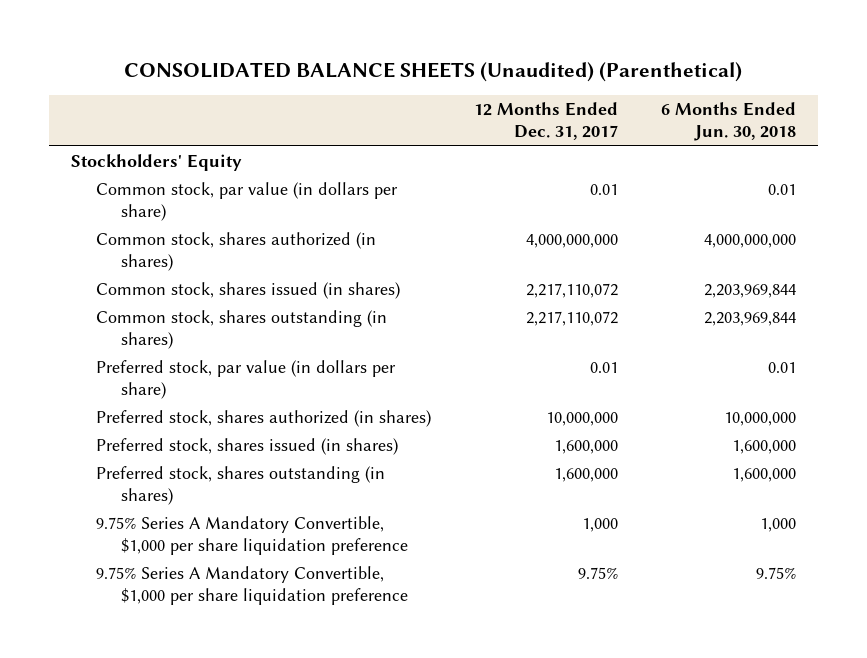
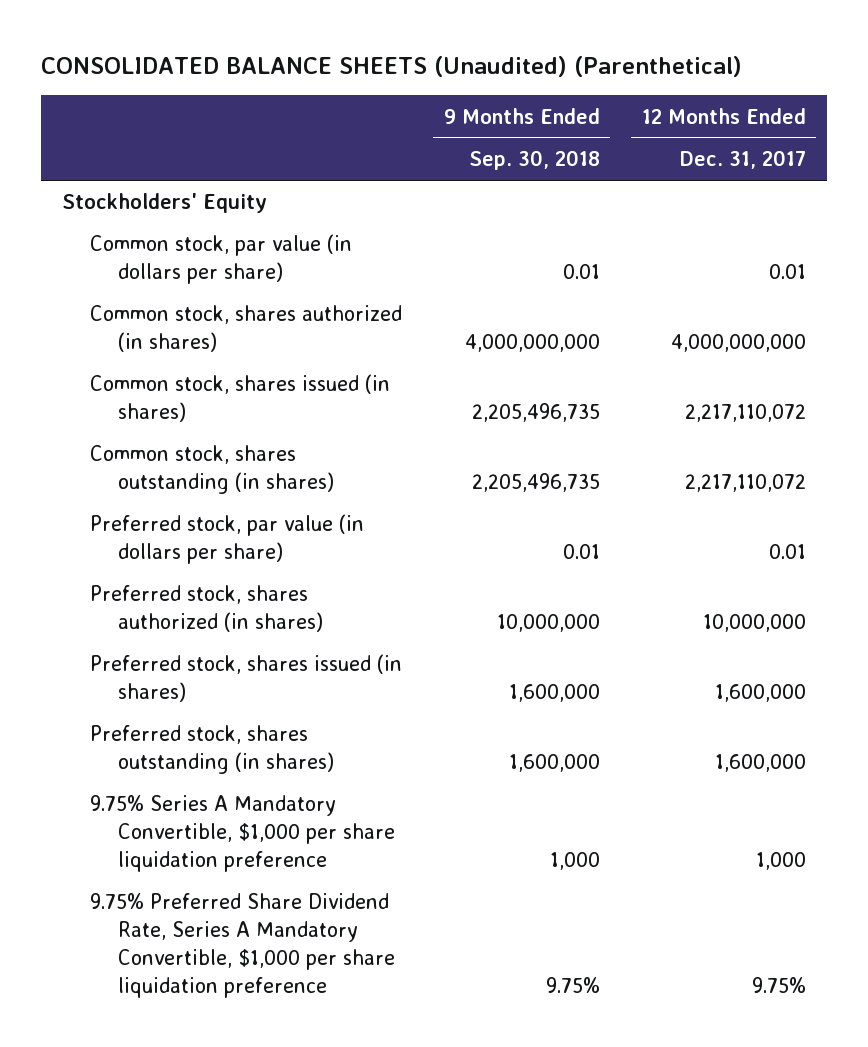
- | 12 Months Ended Dec. 31, 2017 | 6 Months Ended Jun. 30, 2018
+ | 9 Months Ended Sep. 30, 2018 | 12 Months Ended Dec. 31, 2017
- 9.75% Series A Mandatory Convertible, $1,000 per share liquidation preference | 9.75% | 9.75%
+ 9.75% Preferred Share Dividend Rate, Series A Mandatory Convertible, $1,000 per share liquidation preference | 9.75% | 9.75%

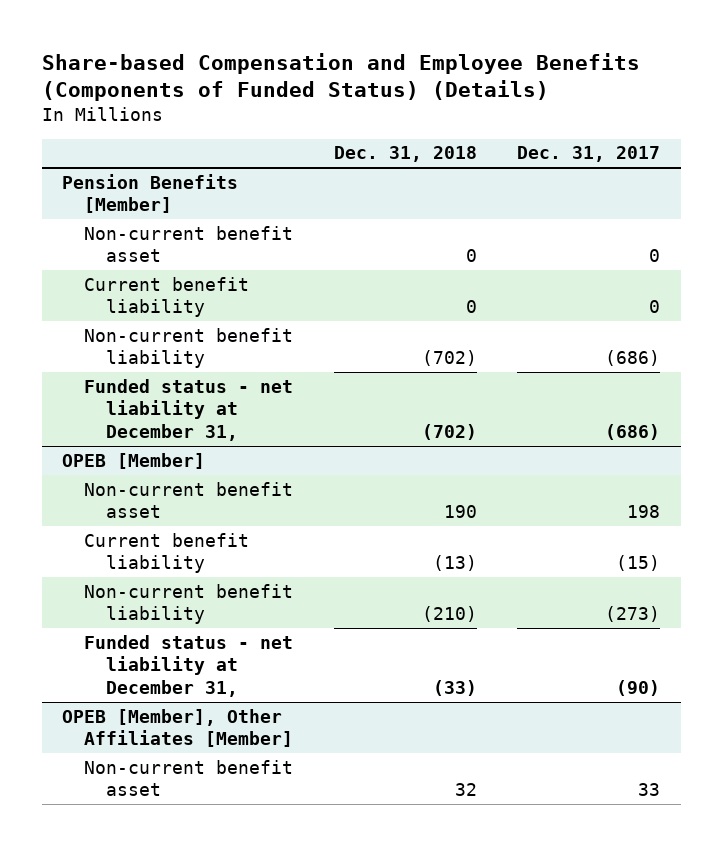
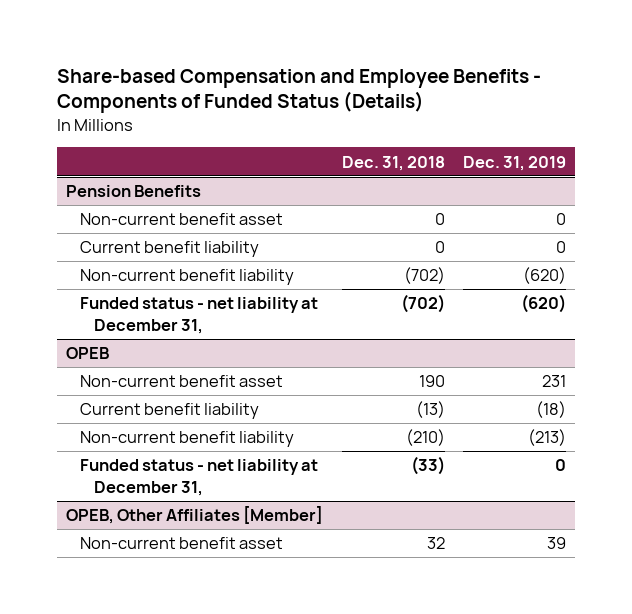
- Share-based Compensation and Employee Benefits (Components of Funded Status) (Details)
+ Share-based Compensation and Employee Benefits - Components of Funded Status (Details)
- | Dec. 31, 2018 | Dec. 31, 2017
+ | Dec. 31, 2018 | Dec. 31, 2019
- Pension Benefits [Member]
+ Pension Benefits
- OPEB [Member]
+ OPEB
- OPEB [Member], Other Affiliates [Member]
+ OPEB, Other Affiliates [Member]

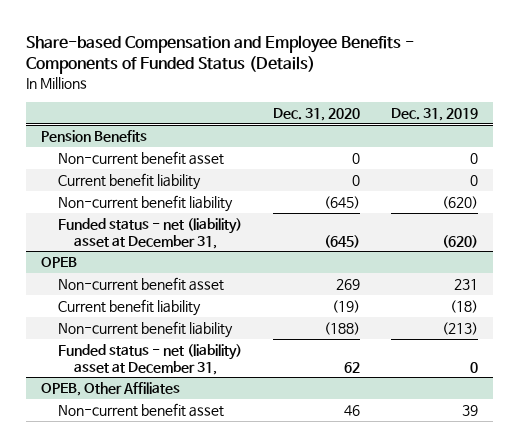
- | Dec. 31, 2018 | Dec. 31, 2019
+ | Dec. 31, 2020 | Dec. 31, 2019
@ Pension Benefits
- Funded status - net liability at December 31, | (702) | (620)
+ Funded status - net (liability) asset at December 31, | (645) | (620)
@ OPEB
- Funded status - net liability at December 31, | (33) | 0
- OPEB, Other Affiliates [Member]
@ OPEB
+ Funded status - net (liability) asset at December 31, | 62 | 0
+ OPEB, Other Affiliates

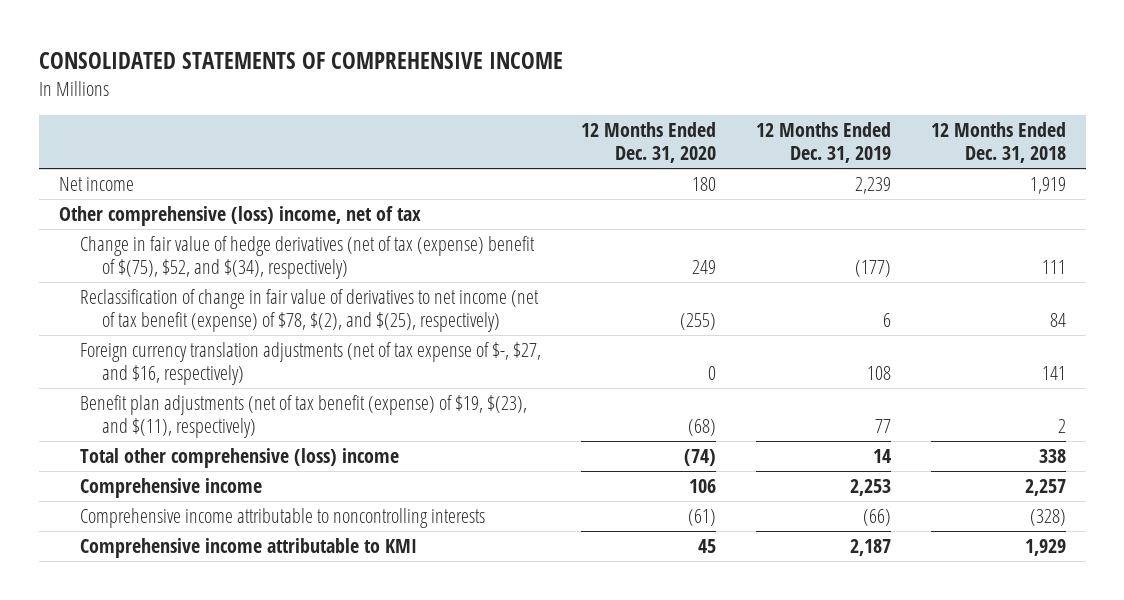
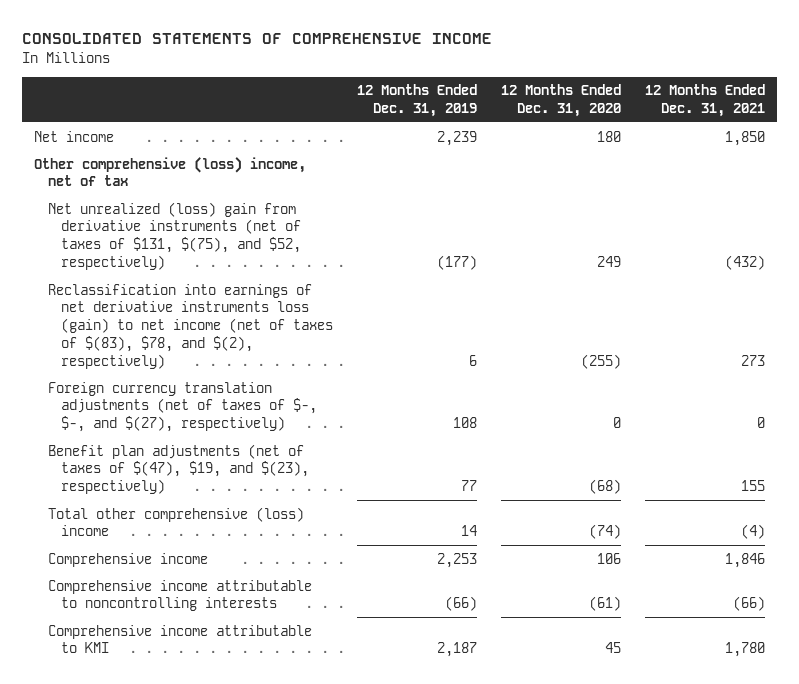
- | 12 Months Ended Dec. 31, 2020 | 12 Months Ended Dec. 31, 2019 | 12 Months Ended Dec. 31, 2018
+ | 12 Months Ended Dec. 31, 2019 | 12 Months Ended Dec. 31, 2020 | 12 Months Ended Dec. 31, 2021
- Change in fair value of hedge derivatives (net of tax (expense) benefit of $(75), $52, and $(34), respectively) | 249 | (177) | 111
- Reclassification of change in fair value of derivatives to net income (net of tax benefit (expense) of $78, $(2), and $(25), respectively) | (255) | 6 | 84
- Foreign currency translation adjustments (net of tax expense of $-, $27, and $16, respectively) | 0 | 108 | 141
- Benefit plan adjustments (net of tax benefit (expense) of $19, $(23), and $(11), respectively) | (68) | 77 | 2
+ Net unrealized (loss) gain from derivative instruments (net of taxes of $131, $(75), and $52, respectively) | (177) | 249 | (432)
+ Reclassification into earnings of net derivative instruments loss (gain) to net income (net of taxes of $(83), $78, and $(2), respectively) | 6 | (255) | 273
+ Foreign currency translation adjustments (net of taxes of $-, $-, and $(27), respectively) | 108 | 0 | 0
+ Benefit plan adjustments (net of taxes of $(47), $19, and $(23), respectively) | 77 | (68) | 155

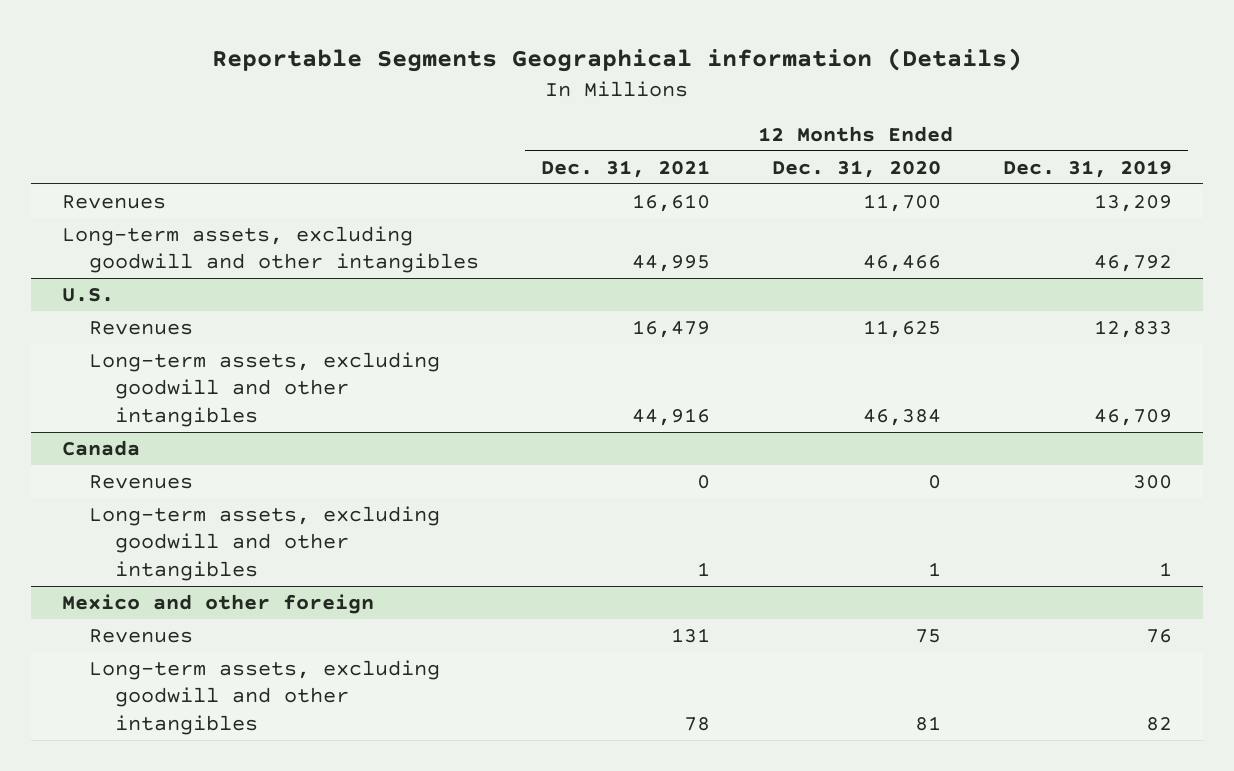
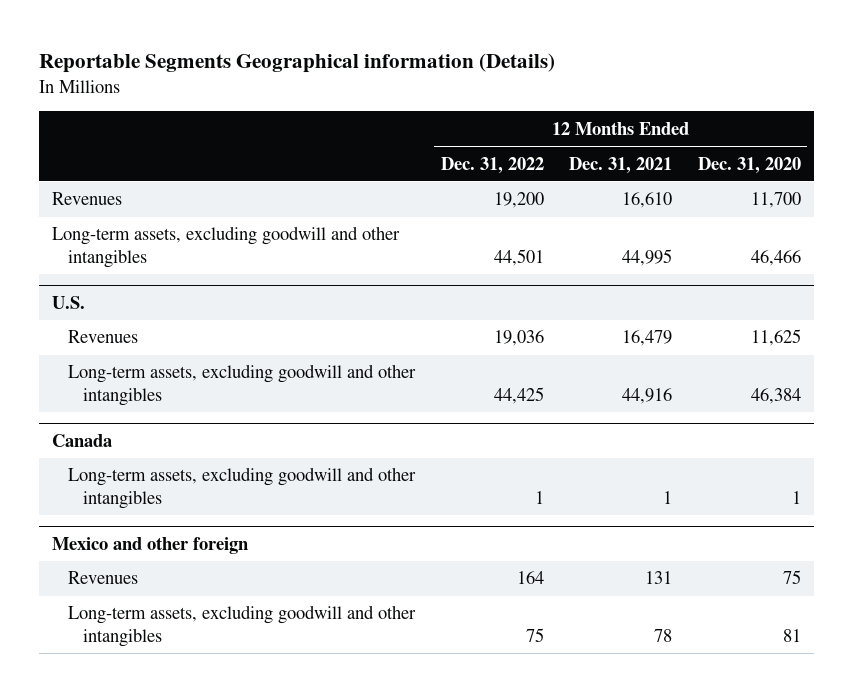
- | 12 Months Ended Dec. 31, 2021 | 12 Months Ended Dec. 31, 2020 | 12 Months Ended Dec. 31, 2019
+ | 12 Months Ended Dec. 31, 2022 | 12 Months Ended Dec. 31, 2021 | 12 Months Ended Dec. 31, 2020
@ Canada
- Revenues | 0 | 0 | 300

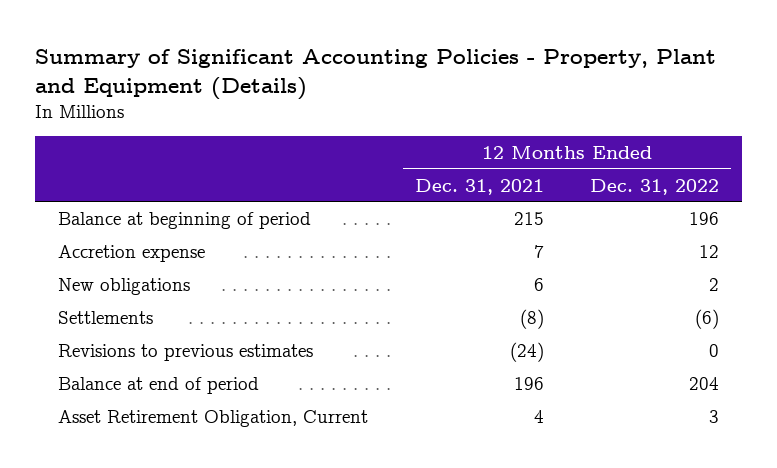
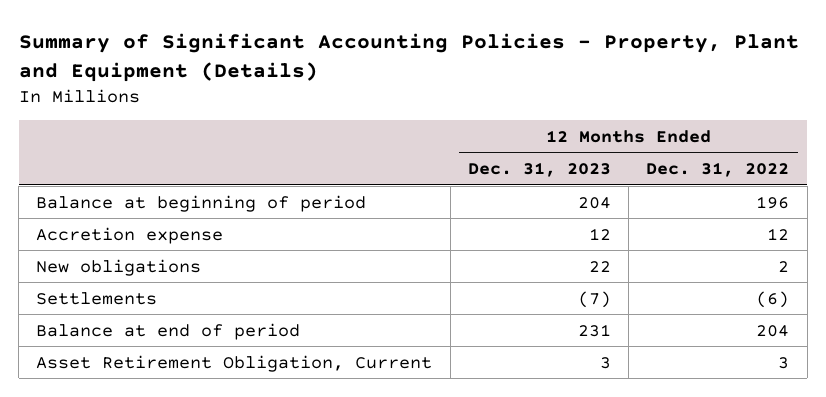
- | 12 Months Ended Dec. 31, 2021 | 12 Months Ended Dec. 31, 2022
+ | 12 Months Ended Dec. 31, 2023 | 12 Months Ended Dec. 31, 2022
- Revisions to previous estimates | (24) | 0

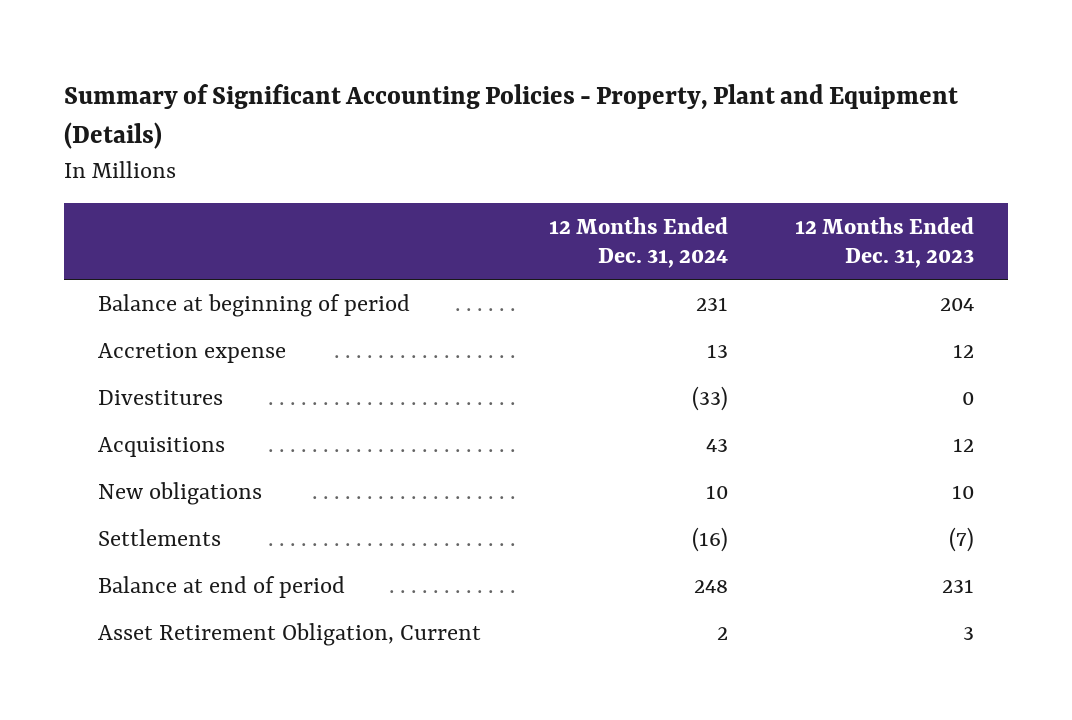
- | 12 Months Ended Dec. 31, 2023 | 12 Months Ended Dec. 31, 2022
+ | 12 Months Ended Dec. 31, 2024 | 12 Months Ended Dec. 31, 2023
- New obligations | 22 | 2
+ Divestitures | (33) | 0
+ Acquisitions | 43 | 12
+ New obligations | 10 | 10

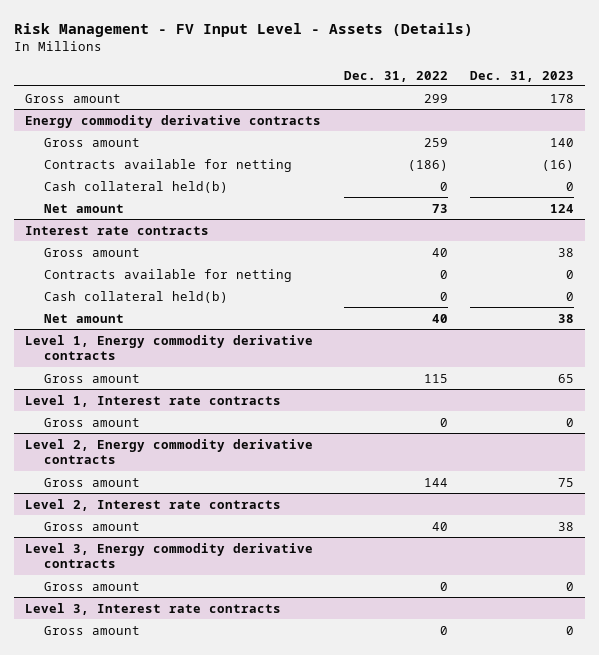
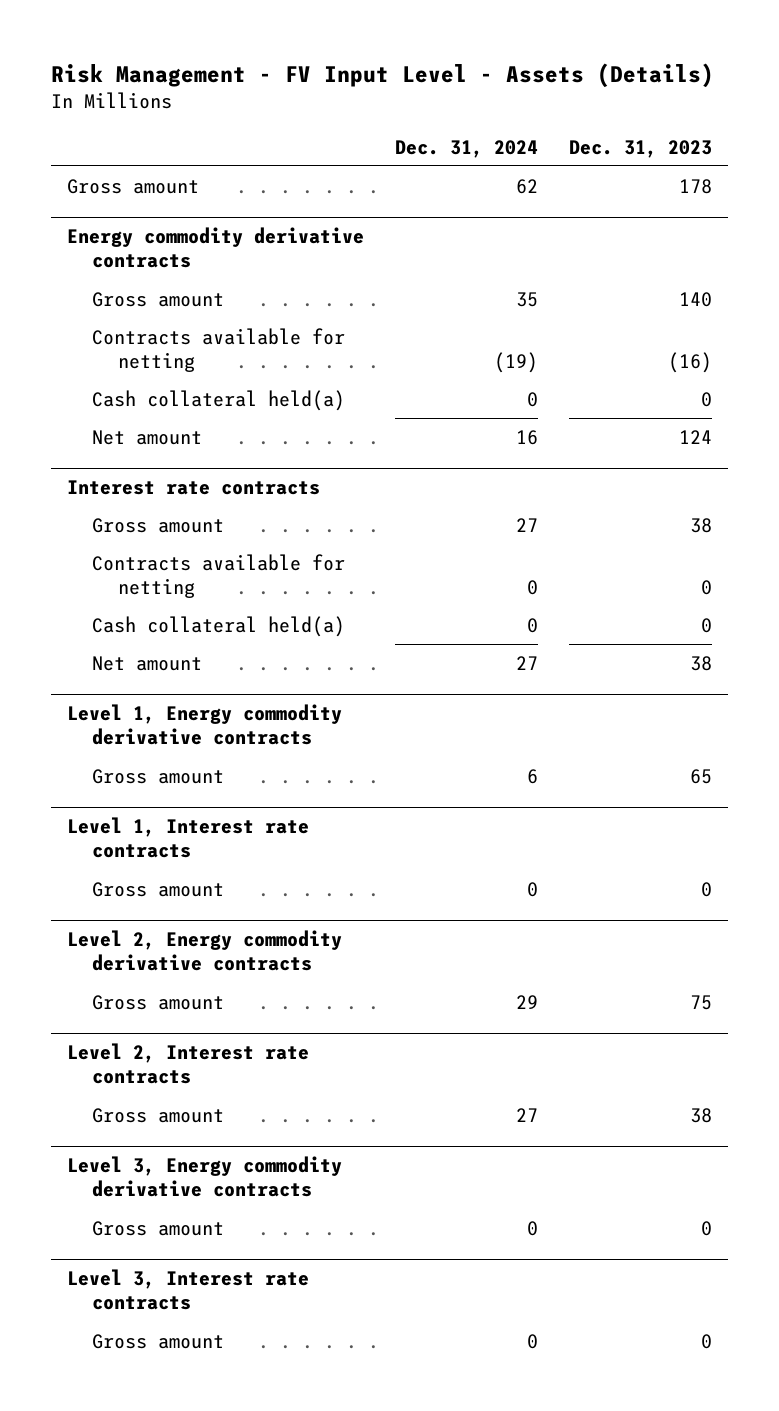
- | Dec. 31, 2022 | Dec. 31, 2023
+ | Dec. 31, 2024 | Dec. 31, 2023
@ Energy commodity derivative contracts
- Cash collateral held(b) | 0 | 0
+ Cash collateral held(a) | 0 | 0
@ Interest rate contracts
- Cash collateral held(b) | 0 | 0
+ Cash collateral held(a) | 0 | 0

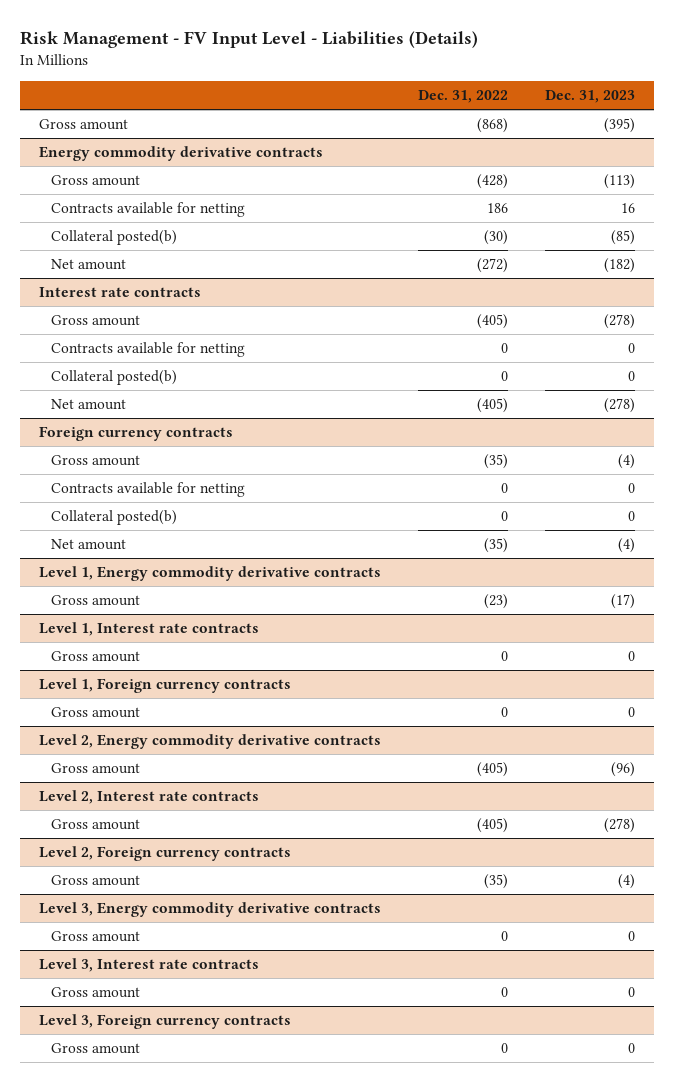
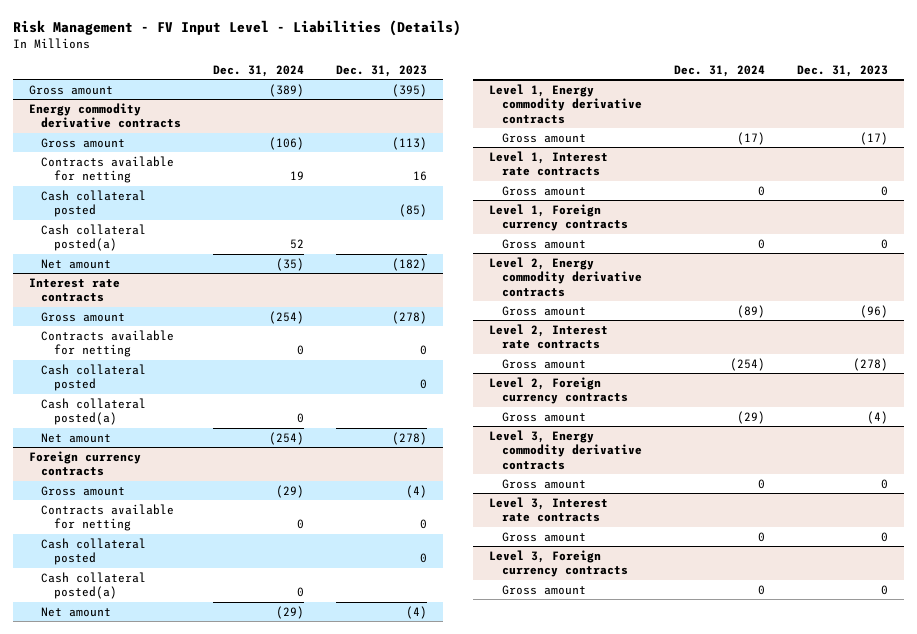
- | Dec. 31, 2022 | Dec. 31, 2023
+ | Dec. 31, 2024 | Dec. 31, 2023
@ Energy commodity derivative contracts
- Collateral posted(b) | (30) | (85)
+ Cash collateral posted | | (85)
+ Cash collateral posted(a) | 52 |
@ Interest rate contracts
- Collateral posted(b) | 0 | 0
+ Cash collateral posted | | 0
+ Cash collateral posted(a) | 0 |
@ Foreign currency contracts
- Collateral posted(b) | 0 | 0
+ Cash collateral posted | | 0
+ Cash collateral posted(a) | 0 |

